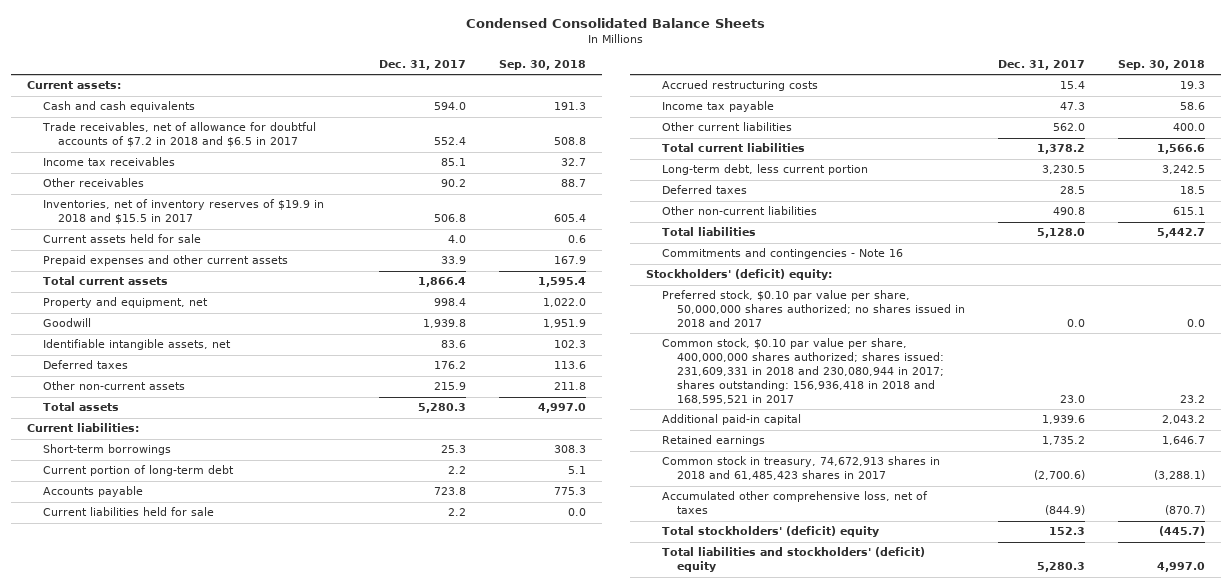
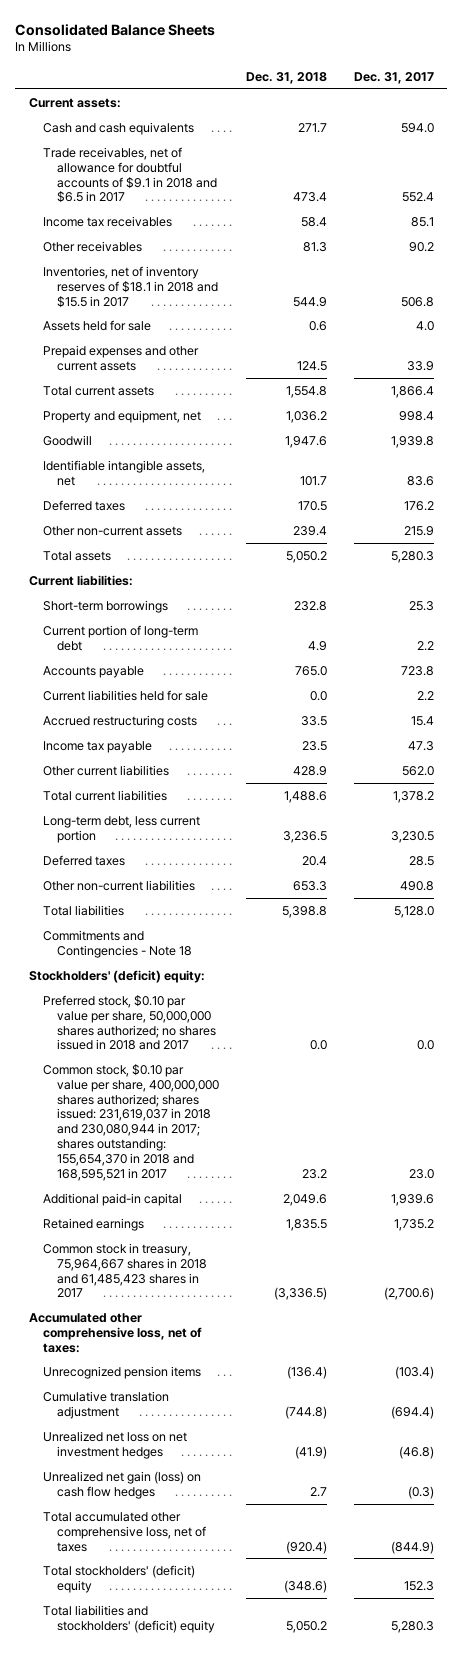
- Condensed Consolidated Balance Sheets
+ Consolidated Balance Sheets
- | Dec. 31, 2017 | Sep. 30, 2018
+ | Dec. 31, 2018 | Dec. 31, 2017
- Trade receivables, net of allowance for doubtful accounts of $7.2 in 2018 and $6.5 in 2017 | 552.4 | 508.8
+ Trade receivables, net of allowance for doubtful accounts of $9.1 in 2018 and $6.5 in 2017 | 473.4 | 552.4
- Inventories, net of inventory reserves of $19.9 in 2018 and $15.5 in 2017 | 506.8 | 605.4
- Current assets held for sale | 4.0 | 0.6
+ Inventories, net of inventory reserves of $18.1 in 2018 and $15.5 in 2017 | 544.9 | 506.8
+ Assets held for sale | 0.6 | 4.0
- Commitments and contingencies - Note 16
+ Commitments and Contingencies - Note 18
- Common stock, $0.10 par value per share, 400,000,000 shares authorized; shares issued: 231,609,331 in 2018 and 230,080,944 in 2017; shares outstanding: 156,936,418 in 2018 and 168,595,521 in 2017 | 23.0 | 23.2
+ Common stock, $0.10 par value per share, 400,000,000 shares authorized; shares issued: 231,619,037 in 2018 and 230,080,944 in 2017; shares outstanding: 155,654,370 in 2018 and 168,595,521 in 2017 | 23.2 | 23.0
- Common stock in treasury, 74,672,913 shares in 2018 and 61,485,423 shares in 2017 | (2,700.6) | (3,288.1)
- Accumulated other comprehensive loss, net of taxes | (844.9) | (870.7)
+ Common stock in treasury, 75,964,667 shares in 2018 and 61,485,423 shares in 2017 | (3,336.5) | (2,700.6)
+ Accumulated other comprehensive loss, net of taxes:
+ Unrecognized pension items | (136.4) | (103.4)
+ Cumulative translation adjustment | (744.8) | (694.4)
+ Unrealized net loss on net investment hedges | (41.9) | (46.8)
+ Unrealized net gain (loss) on cash flow hedges | 2.7 | (0.3)
+ Total accumulated other comprehensive loss, net of taxes | (920.4) | (844.9)

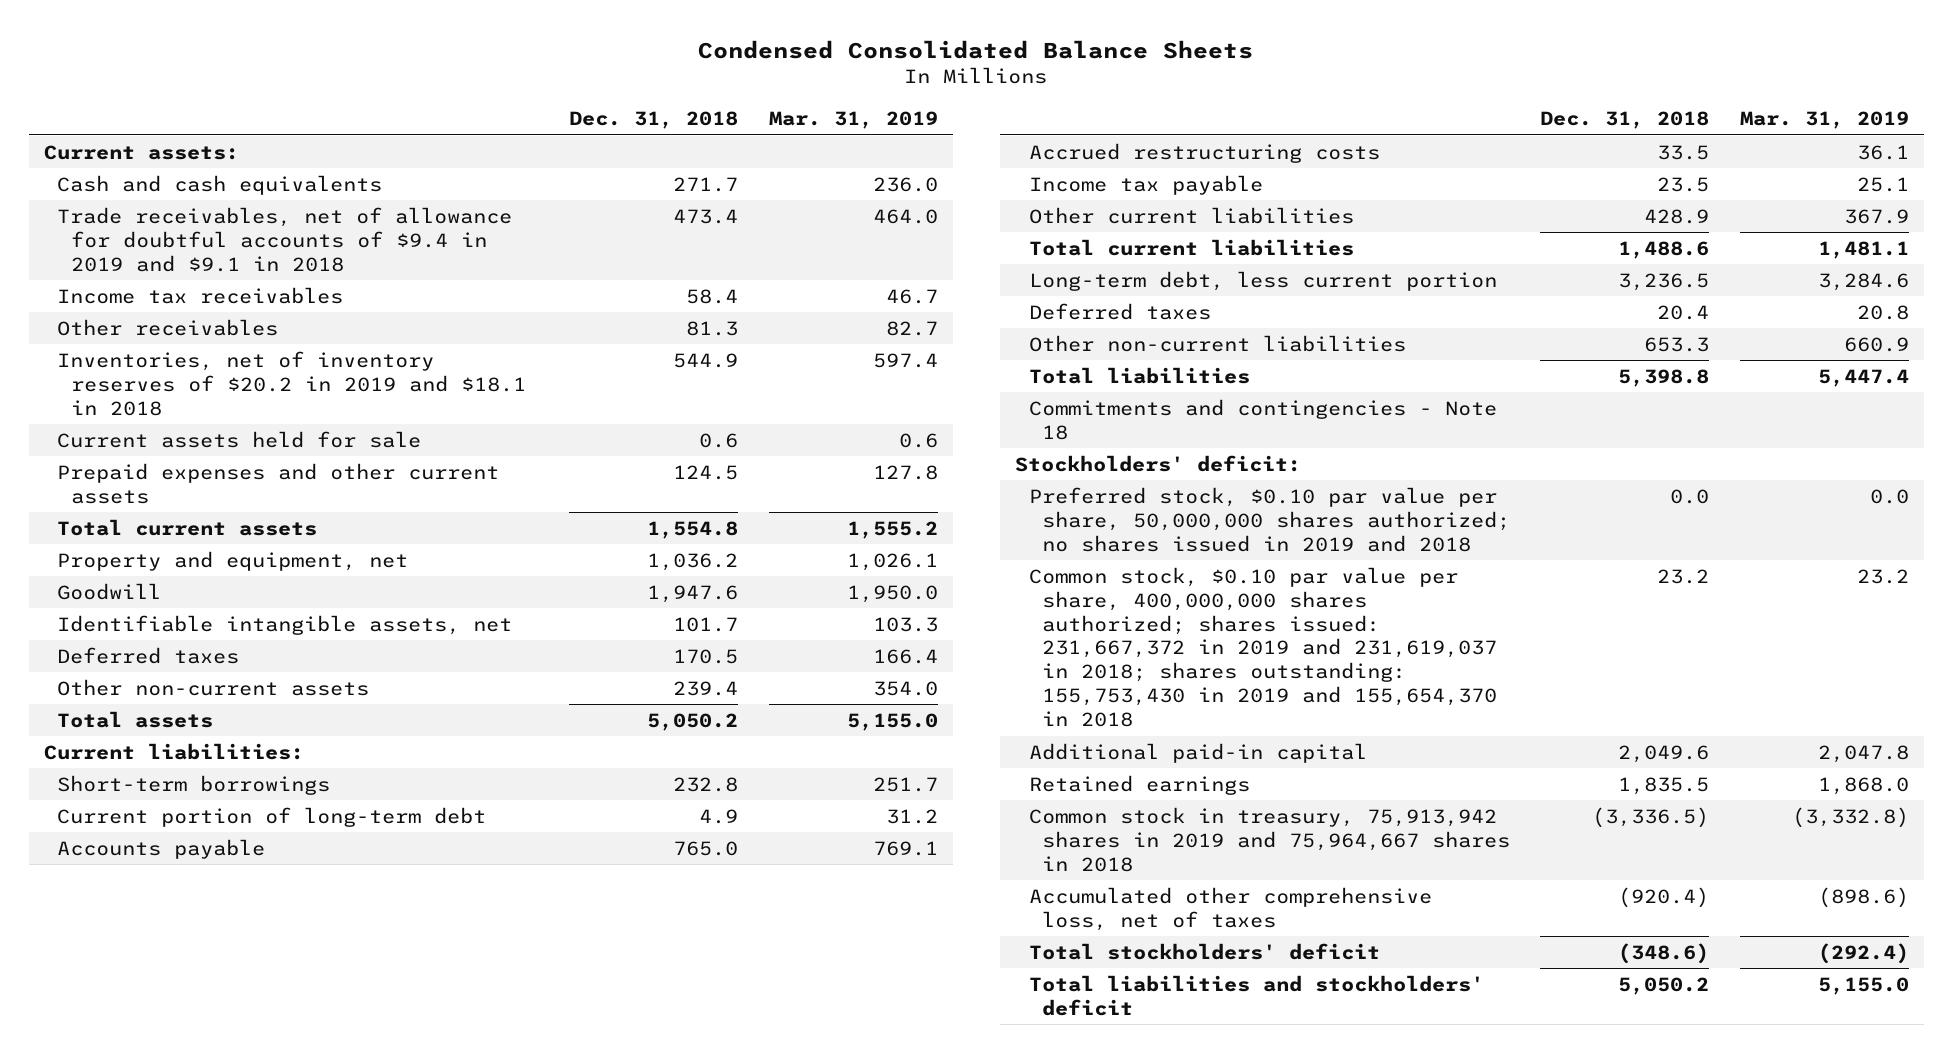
- Consolidated Balance Sheets
+ Condensed Consolidated Balance Sheets
- | Dec. 31, 2018 | Dec. 31, 2017
+ | Dec. 31, 2018 | Mar. 31, 2019
- Trade receivables, net of allowance for doubtful accounts of $9.1 in 2018 and $6.5 in 2017 | 473.4 | 552.4
+ Trade receivables, net of allowance for doubtful accounts of $9.4 in 2019 and $9.1 in 2018 | 473.4 | 464.0
- Inventories, net of inventory reserves of $18.1 in 2018 and $15.5 in 2017 | 544.9 | 506.8
- Assets held for sale | 0.6 | 4.0
+ Inventories, net of inventory reserves of $20.2 in 2019 and $18.1 in 2018 | 544.9 | 597.4
+ Current assets held for sale | 0.6 | 0.6
- Current liabilities held for sale | 0.0 | 2.2
- Commitments and Contingencies - Note 18
- Stockholders' (deficit) equity:
- Preferred stock, $0.10 par value per share, 50,000,000 shares authorized; no shares issued in 2018 and 2017 | 0.0 | 0.0
- Common stock, $0.10 par value per share, 400,000,000 shares authorized; shares issued: 231,619,037 in 2018 and 230,080,944 in 2017; shares outstanding: 155,654,370 in 2018 and 168,595,521 in 2017 | 23.2 | 23.0
+ Commitments and contingencies - Note 18
+ Stockholders' deficit:
+ Preferred stock, $0.10 par value per share, 50,000,000 shares authorized; no shares issued in 2019 and 2018 | 0.0 | 0.0
+ Common stock, $0.10 par value per share, 400,000,000 shares authorized; shares issued: 231,667,372 in 2019 and 231,619,037 in 2018; shares outstanding: 155,753,430 in 2019 and 155,654,370 in 2018 | 23.2 | 23.2
- Common stock in treasury, 75,964,667 shares in 2018 and 61,485,423 shares in 2017 | (3,336.5) | (2,700.6)
- Accumulated other comprehensive loss, net of taxes:
- Unrecognized pension items | (136.4) | (103.4)
- Cumulative translation adjustment | (744.8) | (694.4)
- Unrealized net loss on net investment hedges | (41.9) | (46.8)
- Unrealized net gain (loss) on cash flow hedges | 2.7 | (0.3)
- Total accumulated other comprehensive loss, net of taxes | (920.4) | (844.9)
- Total stockholders' (deficit) equity | (348.6) | 152.3
- Total liabilities and stockholders' (deficit) equity | 5,050.2 | 5,280.3
+ Common stock in treasury, 75,913,942 shares in 2019 and 75,964,667 shares in 2018 | (3,336.5) | (3,332.8)
+ Accumulated other comprehensive loss, net of taxes | (920.4) | (898.6)
+ Total stockholders' deficit | (348.6) | (292.4)
+ Total liabilities and stockholders' deficit | 5,050.2 | 5,155.0

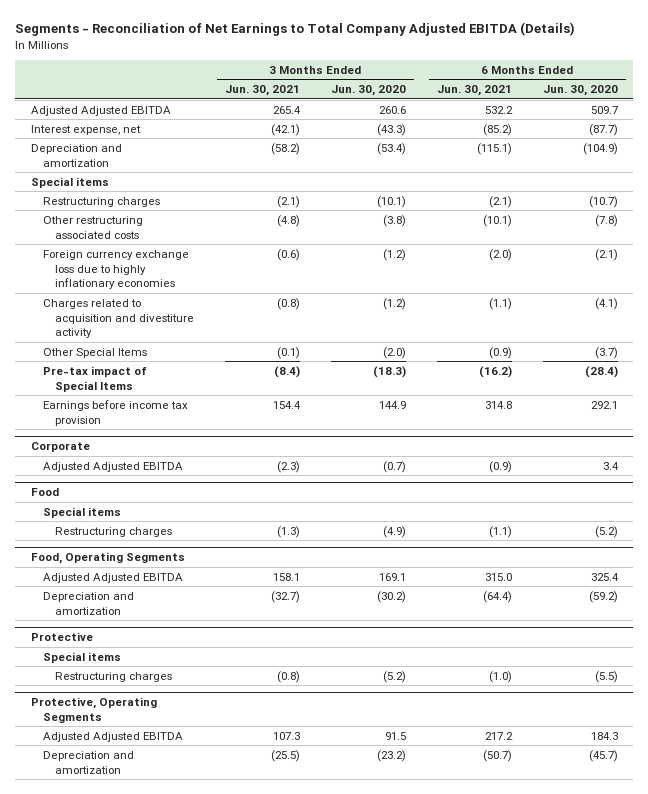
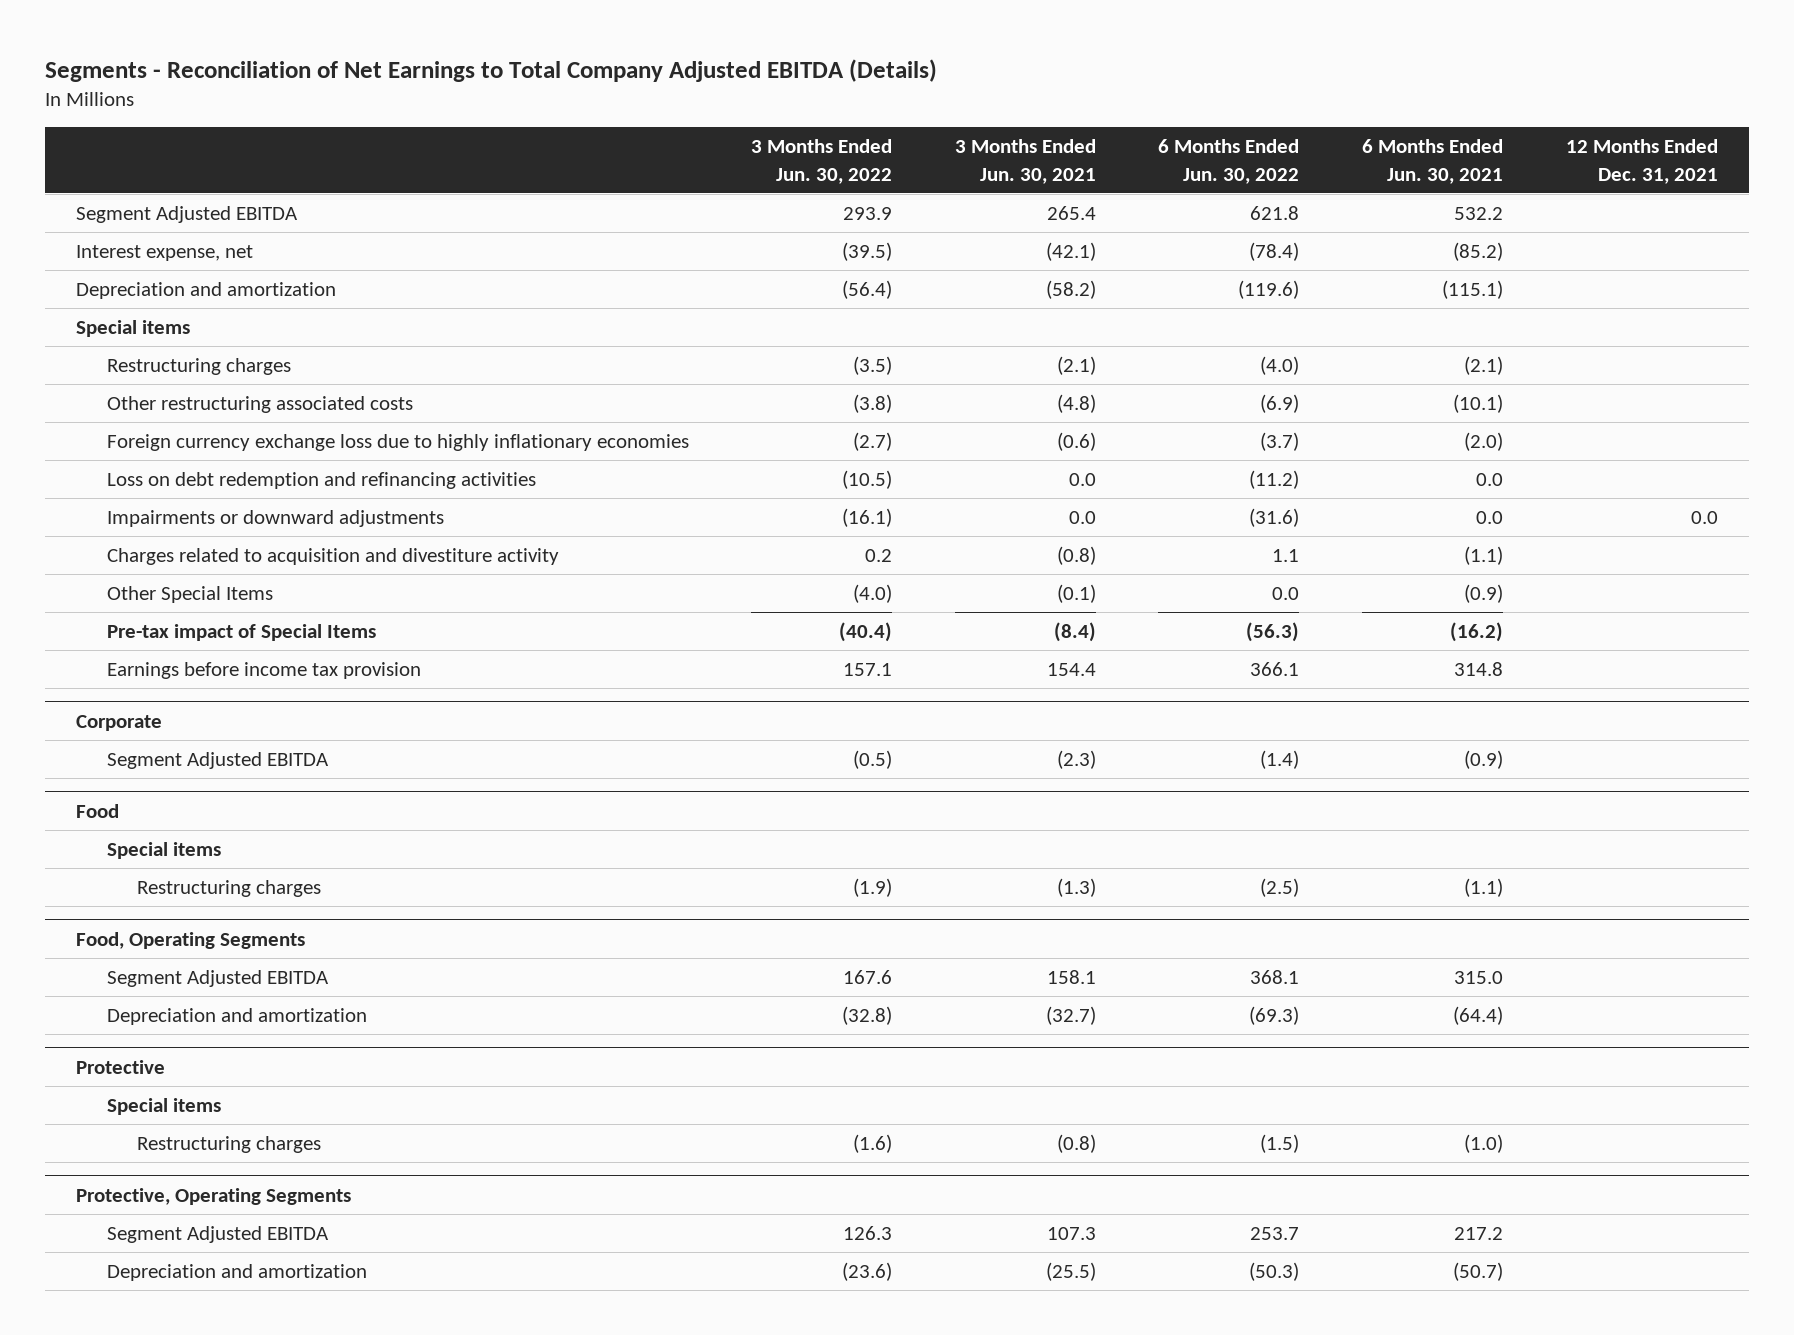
- | 3 Months Ended Jun. 30, 2021 | 3 Months Ended Jun. 30, 2020 | 6 Months Ended Jun. 30, 2021 | 6 Months Ended Jun. 30, 2020
+ | 3 Months Ended Jun. 30, 2022 | 3 Months Ended Jun. 30, 2021 | 6 Months Ended Jun. 30, 2022 | 6 Months Ended Jun. 30, 2021 | 12 Months Ended Dec. 31, 2021
- Adjusted Adjusted EBITDA | 265.4 | 260.6 | 532.2 | 509.7
+ Segment Adjusted EBITDA | 293.9 | 265.4 | 621.8 | 532.2 |
+ Loss on debt redemption and refinancing activities | (10.5) | 0.0 | (11.2) | 0.0 |
+ Impairments or downward adjustments | (16.1) | 0.0 | (31.6) | 0.0 | 0.0
@ Corporate
- Adjusted Adjusted EBITDA | (2.3) | (0.7) | (0.9) | 3.4
+ Segment Adjusted EBITDA | (0.5) | (2.3) | (1.4) | (0.9) |
@ Food, Operating Segments
- Adjusted Adjusted EBITDA | 158.1 | 169.1 | 315.0 | 325.4
+ Segment Adjusted EBITDA | 167.6 | 158.1 | 368.1 | 315.0 |
@ Protective, Operating Segments
- Adjusted Adjusted EBITDA | 107.3 | 91.5 | 217.2 | 184.3
+ Segment Adjusted EBITDA | 126.3 | 107.3 | 253.7 | 217.2 |

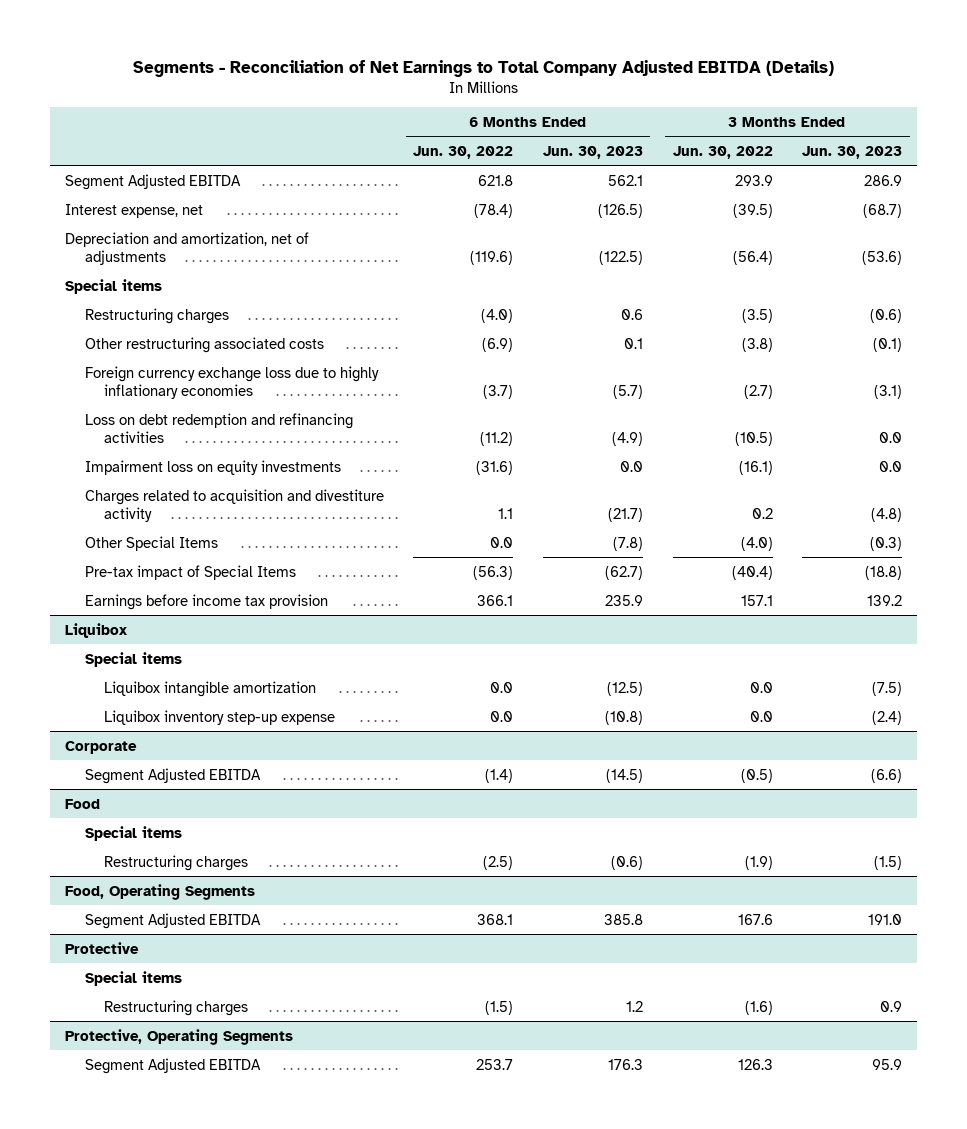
- | 3 Months Ended Jun. 30, 2022 | 3 Months Ended Jun. 30, 2021 | 6 Months Ended Jun. 30, 2022 | 6 Months Ended Jun. 30, 2021 | 12 Months Ended Dec. 31, 2021
+ | 6 Months Ended Jun. 30, 2022 | 6 Months Ended Jun. 30, 2023 | 3 Months Ended Jun. 30, 2022 | 3 Months Ended Jun. 30, 2023
- Depreciation and amortization | (56.4) | (58.2) | (119.6) | (115.1) |
+ Depreciation and amortization, net of adjustments | (119.6) | (122.5) | (56.4) | (53.6)
- Impairments or downward adjustments | (16.1) | 0.0 | (31.6) | 0.0 | 0.0
+ Impairment loss on equity investments | (31.6) | 0.0 | (16.1) | 0.0
+ Liquibox
+ Special items
+ Liquibox intangible amortization | 0.0 | (12.5) | 0.0 | (7.5)
+ Liquibox inventory step-up expense | 0.0 | (10.8) | 0.0 | (2.4)
@ Food, Operating Segments
- Depreciation and amortization | (32.8) | (32.7) | (69.3) | (64.4) |
@ Protective, Operating Segments
- Depreciation and amortization | (23.6) | (25.5) | (50.3) | (50.7) |

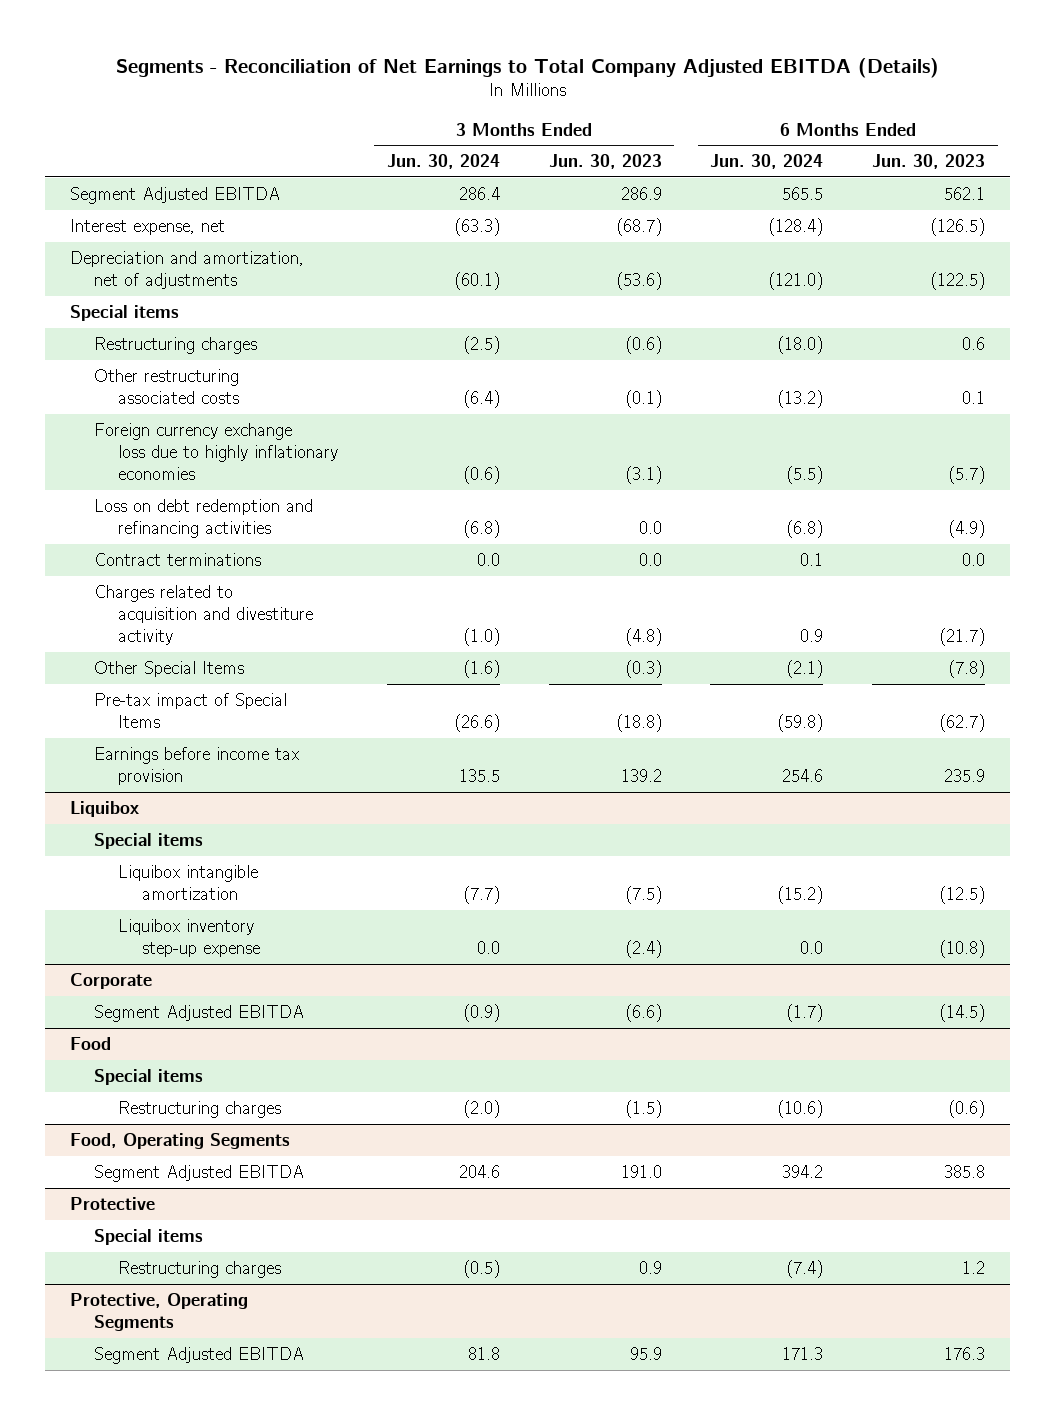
- | 6 Months Ended Jun. 30, 2022 | 6 Months Ended Jun. 30, 2023 | 3 Months Ended Jun. 30, 2022 | 3 Months Ended Jun. 30, 2023
+ | 3 Months Ended Jun. 30, 2024 | 3 Months Ended Jun. 30, 2023 | 6 Months Ended Jun. 30, 2024 | 6 Months Ended Jun. 30, 2023
- Impairment loss on equity investments | (31.6) | 0.0 | (16.1) | 0.0
+ Contract terminations | 0.0 | 0.0 | 0.1 | 0.0

